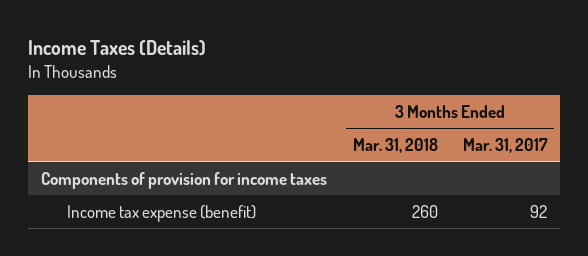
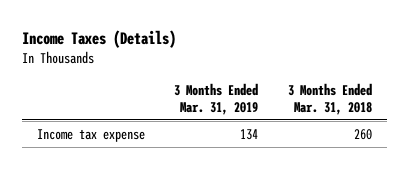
- | 3 Months Ended Mar. 31, 2018 | 3 Months Ended Mar. 31, 2017
+ | 3 Months Ended Mar. 31, 2019 | 3 Months Ended Mar. 31, 2018
- Components of provision for income taxes
- Income tax expense (benefit) | 260 | 92
+ Income tax expense | 134 | 260

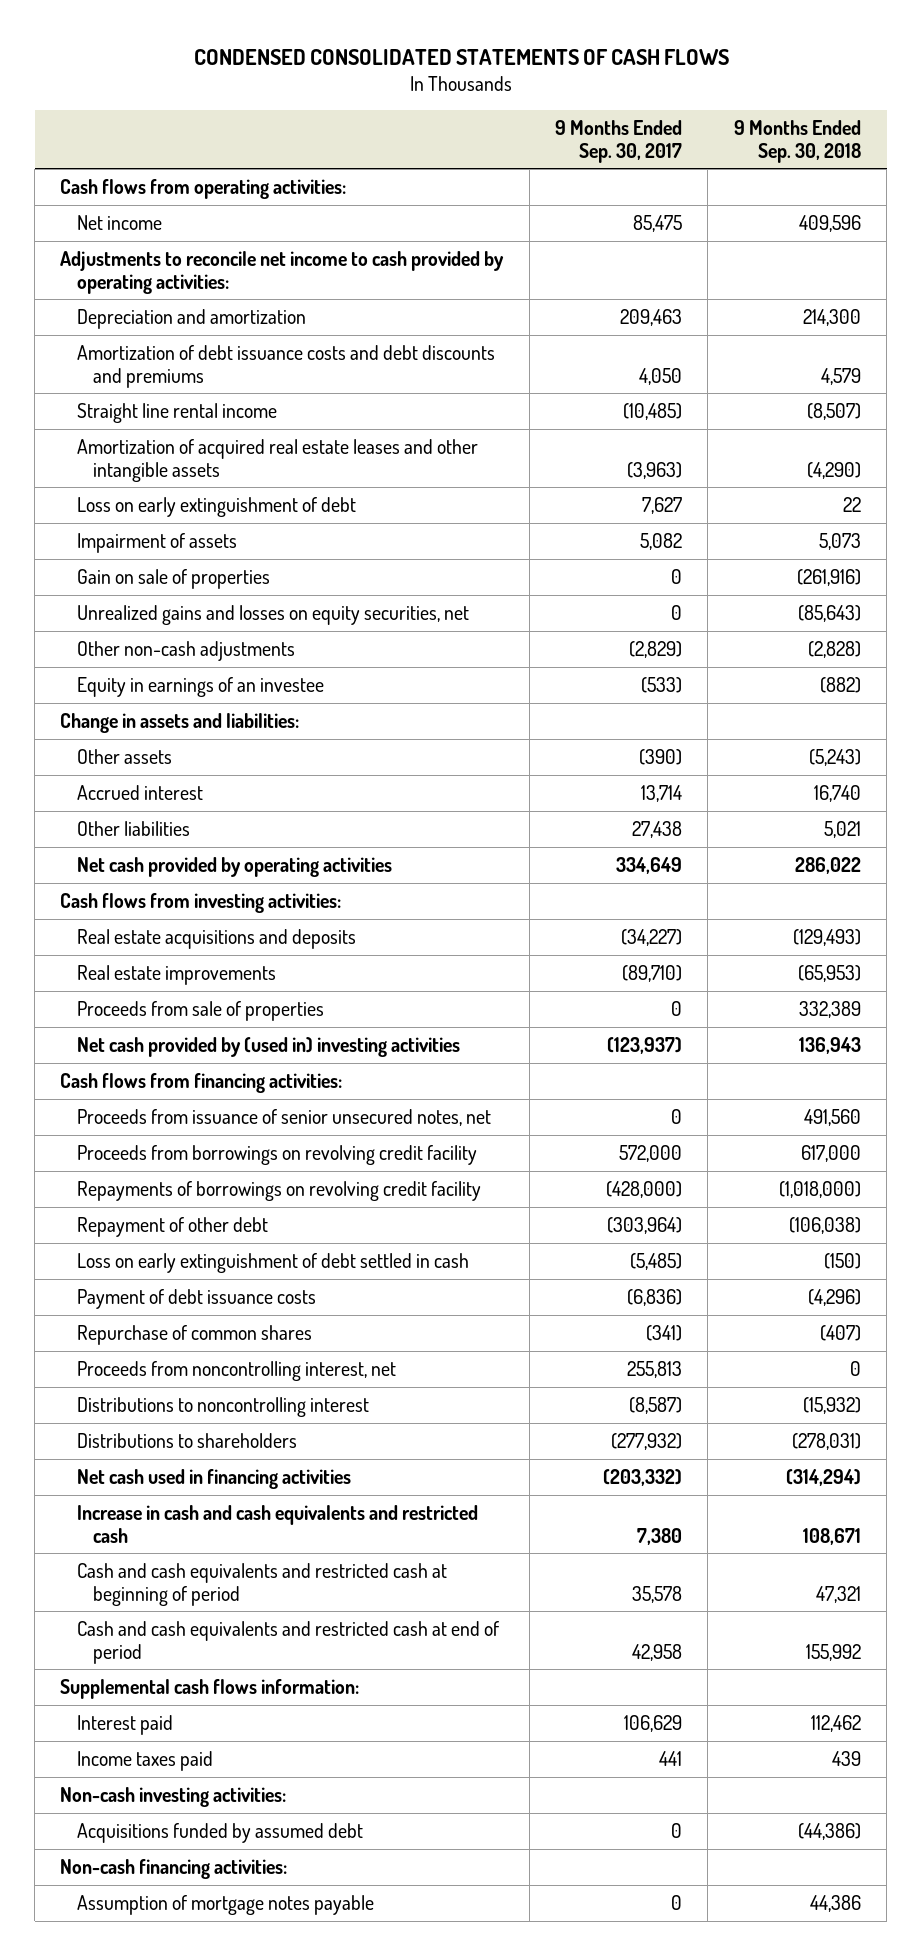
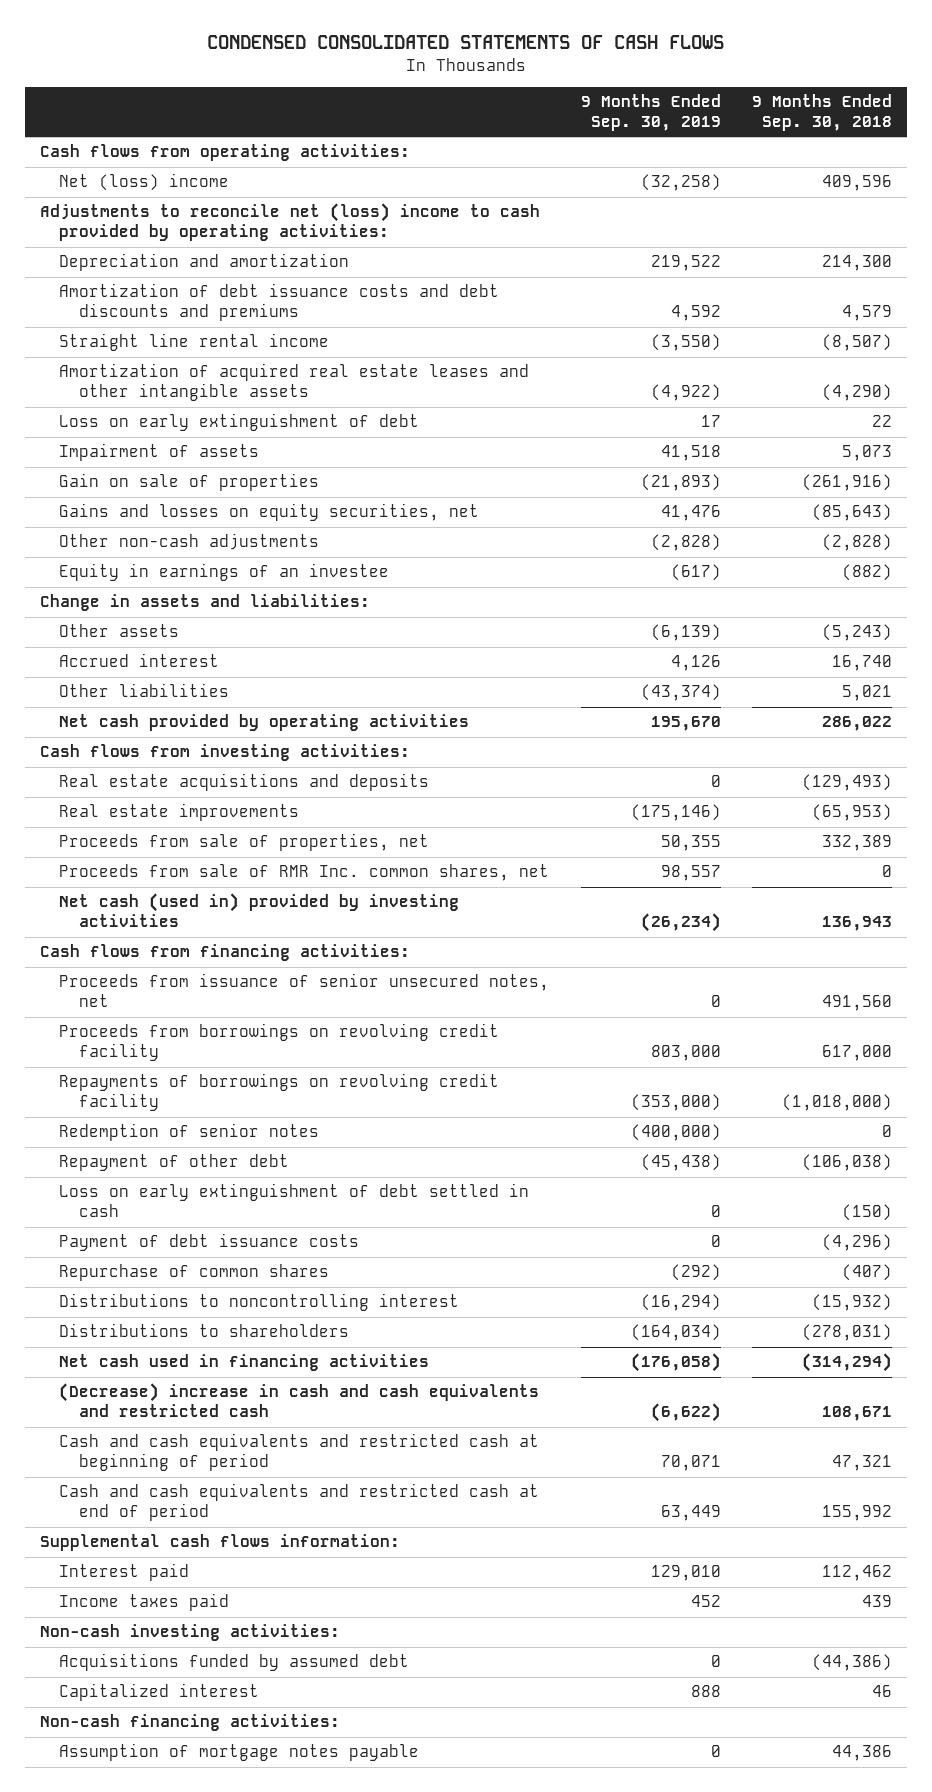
- | 9 Months Ended Sep. 30, 2017 | 9 Months Ended Sep. 30, 2018
+ | 9 Months Ended Sep. 30, 2019 | 9 Months Ended Sep. 30, 2018
- Net income | 85,475 | 409,596
- Adjustments to reconcile net income to cash provided by operating activities:
+ Net (loss) income | (32,258) | 409,596
+ Adjustments to reconcile net (loss) income to cash provided by operating activities:
- Unrealized gains and losses on equity securities, net | 0 | (85,643)
+ Gains and losses on equity securities, net | 41,476 | (85,643)
- Proceeds from sale of properties | 0 | 332,389
- Net cash provided by (used in) investing activities | (123,937) | 136,943
+ Proceeds from sale of properties, net | 50,355 | 332,389
+ Proceeds from sale of RMR Inc. common shares, net | 98,557 | 0
+ Net cash (used in) provided by investing activities | (26,234) | 136,943
+ Redemption of senior notes | (400,000) | 0
- Proceeds from noncontrolling interest, net | 255,813 | 0
- Increase in cash and cash equivalents and restricted cash | 7,380 | 108,671
+ (Decrease) increase in cash and cash equivalents and restricted cash | (6,622) | 108,671
+ Capitalized interest | 888 | 46

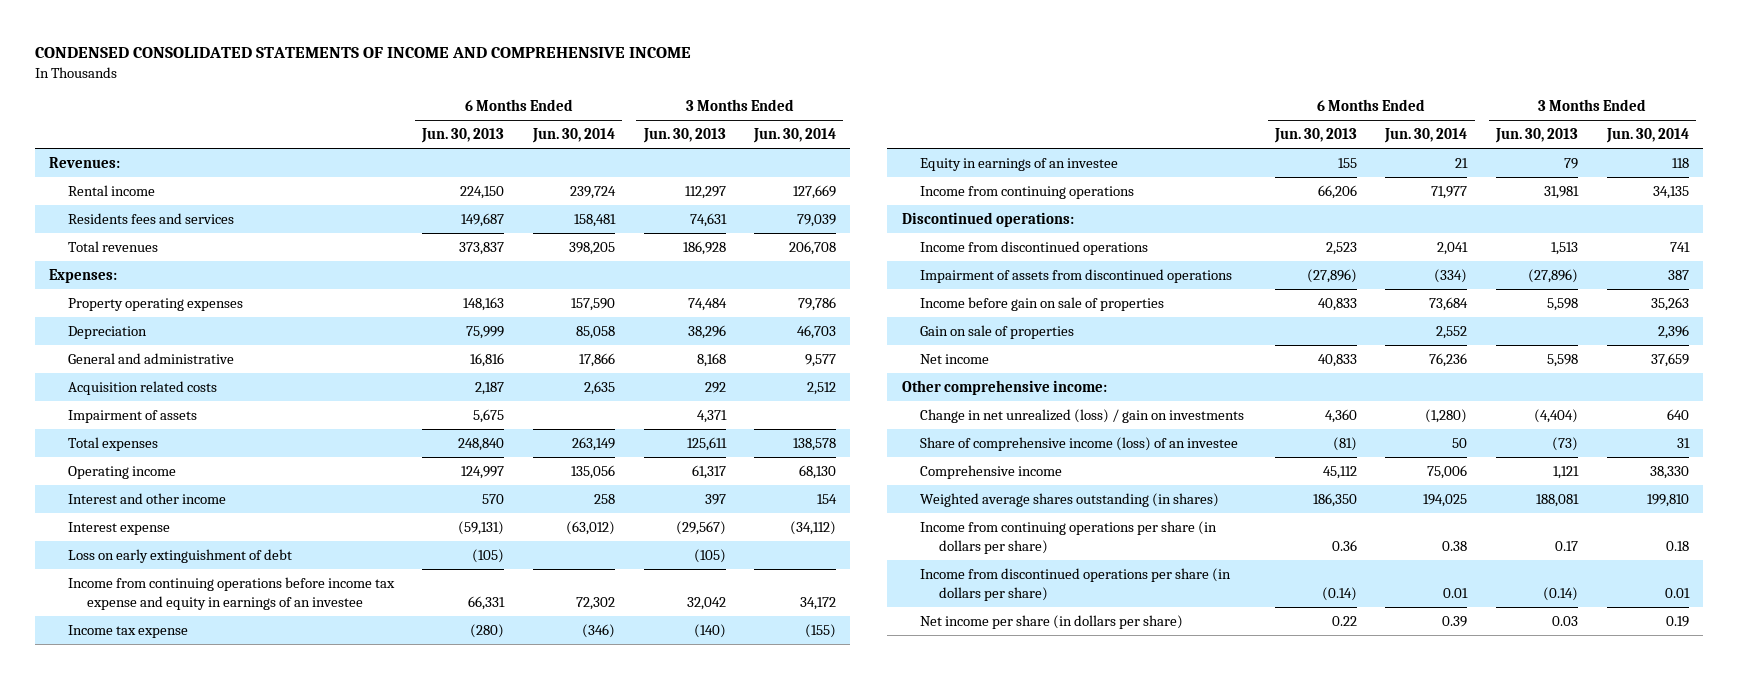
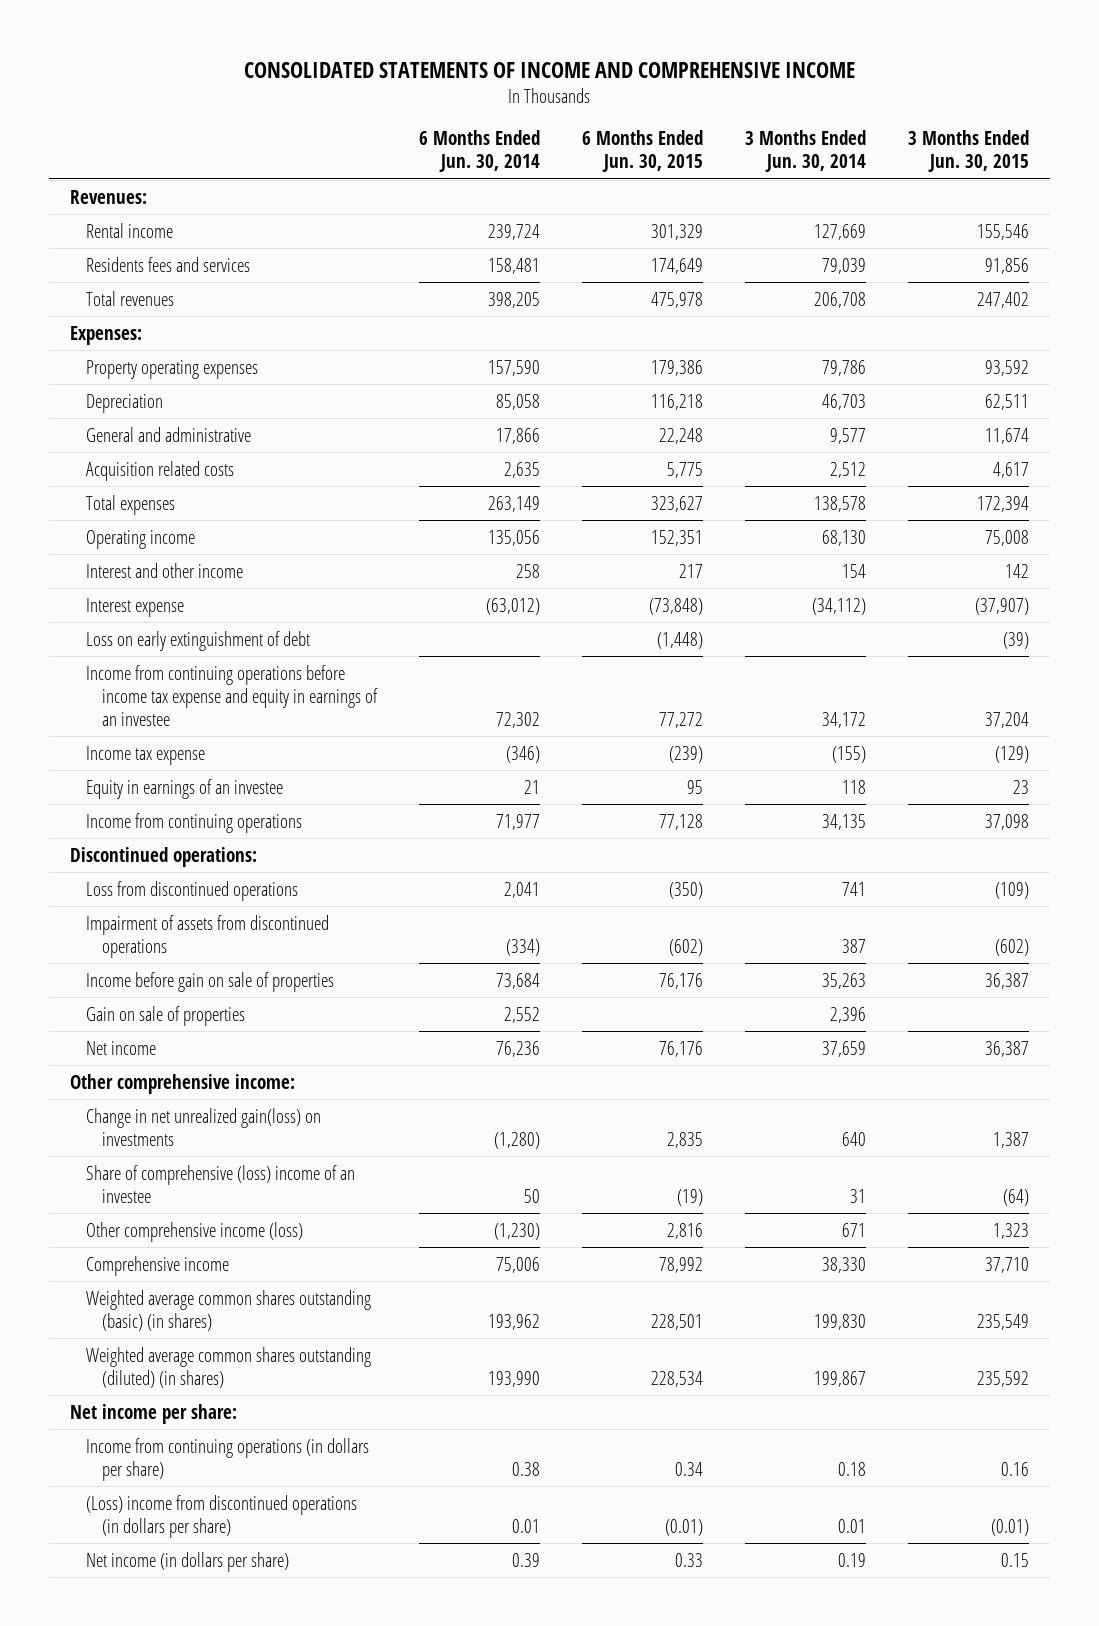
- CONDENSED CONSOLIDATED STATEMENTS OF INCOME AND COMPREHENSIVE INCOME
+ CONSOLIDATED STATEMENTS OF INCOME AND COMPREHENSIVE INCOME
- | 6 Months Ended Jun. 30, 2013 | 6 Months Ended Jun. 30, 2014 | 3 Months Ended Jun. 30, 2013 | 3 Months Ended Jun. 30, 2014
+ | 6 Months Ended Jun. 30, 2014 | 6 Months Ended Jun. 30, 2015 | 3 Months Ended Jun. 30, 2014 | 3 Months Ended Jun. 30, 2015
- Impairment of assets | 5,675 | | 4,371 |
- Income from discontinued operations | 2,523 | 2,041 | 1,513 | 741
+ Loss from discontinued operations | 2,041 | (350) | 741 | (109)
- Change in net unrealized (loss) / gain on investments | 4,360 | (1,280) | (4,404) | 640
- Share of comprehensive income (loss) of an investee | (81) | 50 | (73) | 31
+ Change in net unrealized gain(loss) on investments | (1,280) | 2,835 | 640 | 1,387
+ Share of comprehensive (loss) income of an investee | 50 | (19) | 31 | (64)
+ Other comprehensive income (loss) | (1,230) | 2,816 | 671 | 1,323
- Weighted average shares outstanding (in shares) | 186,350 | 194,025 | 188,081 | 199,810
- Income from continuing operations per share (in dollars per share) | 0.36 | 0.38 | 0.17 | 0.18
- Income from discontinued operations per share (in dollars per share) | (0.14) | 0.01 | (0.14) | 0.01
- Net income per share (in dollars per share) | 0.22 | 0.39 | 0.03 | 0.19
+ Weighted average common shares outstanding (basic) (in shares) | 193,962 | 228,501 | 199,830 | 235,549
+ Weighted average common shares outstanding (diluted) (in shares) | 193,990 | 228,534 | 199,867 | 235,592
+ Net income per share:
+ Income from continuing operations (in dollars per share) | 0.38 | 0.34 | 0.18 | 0.16
+ (Loss) income from discontinued operations (in dollars per share) | 0.01 | (0.01) | 0.01 | (0.01)
+ Net income (in dollars per share) | 0.39 | 0.33 | 0.19 | 0.15

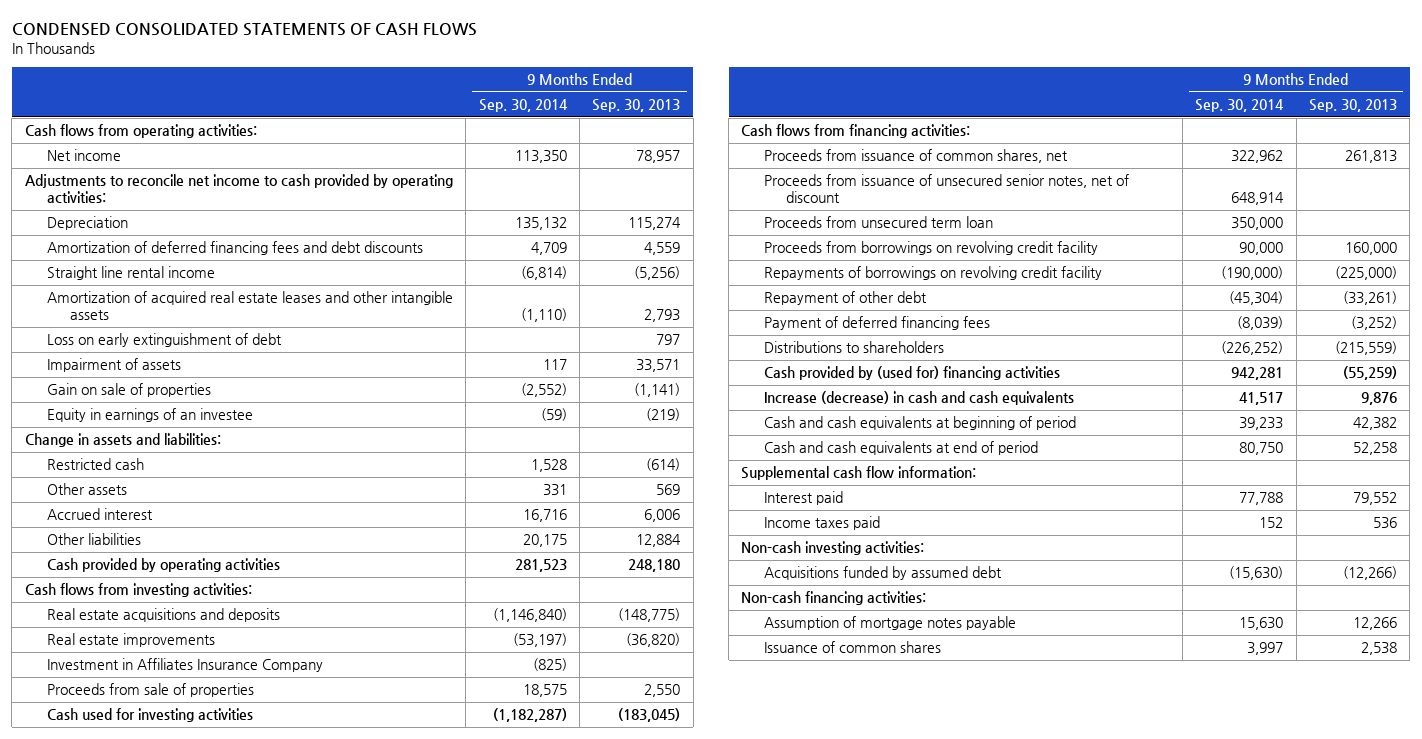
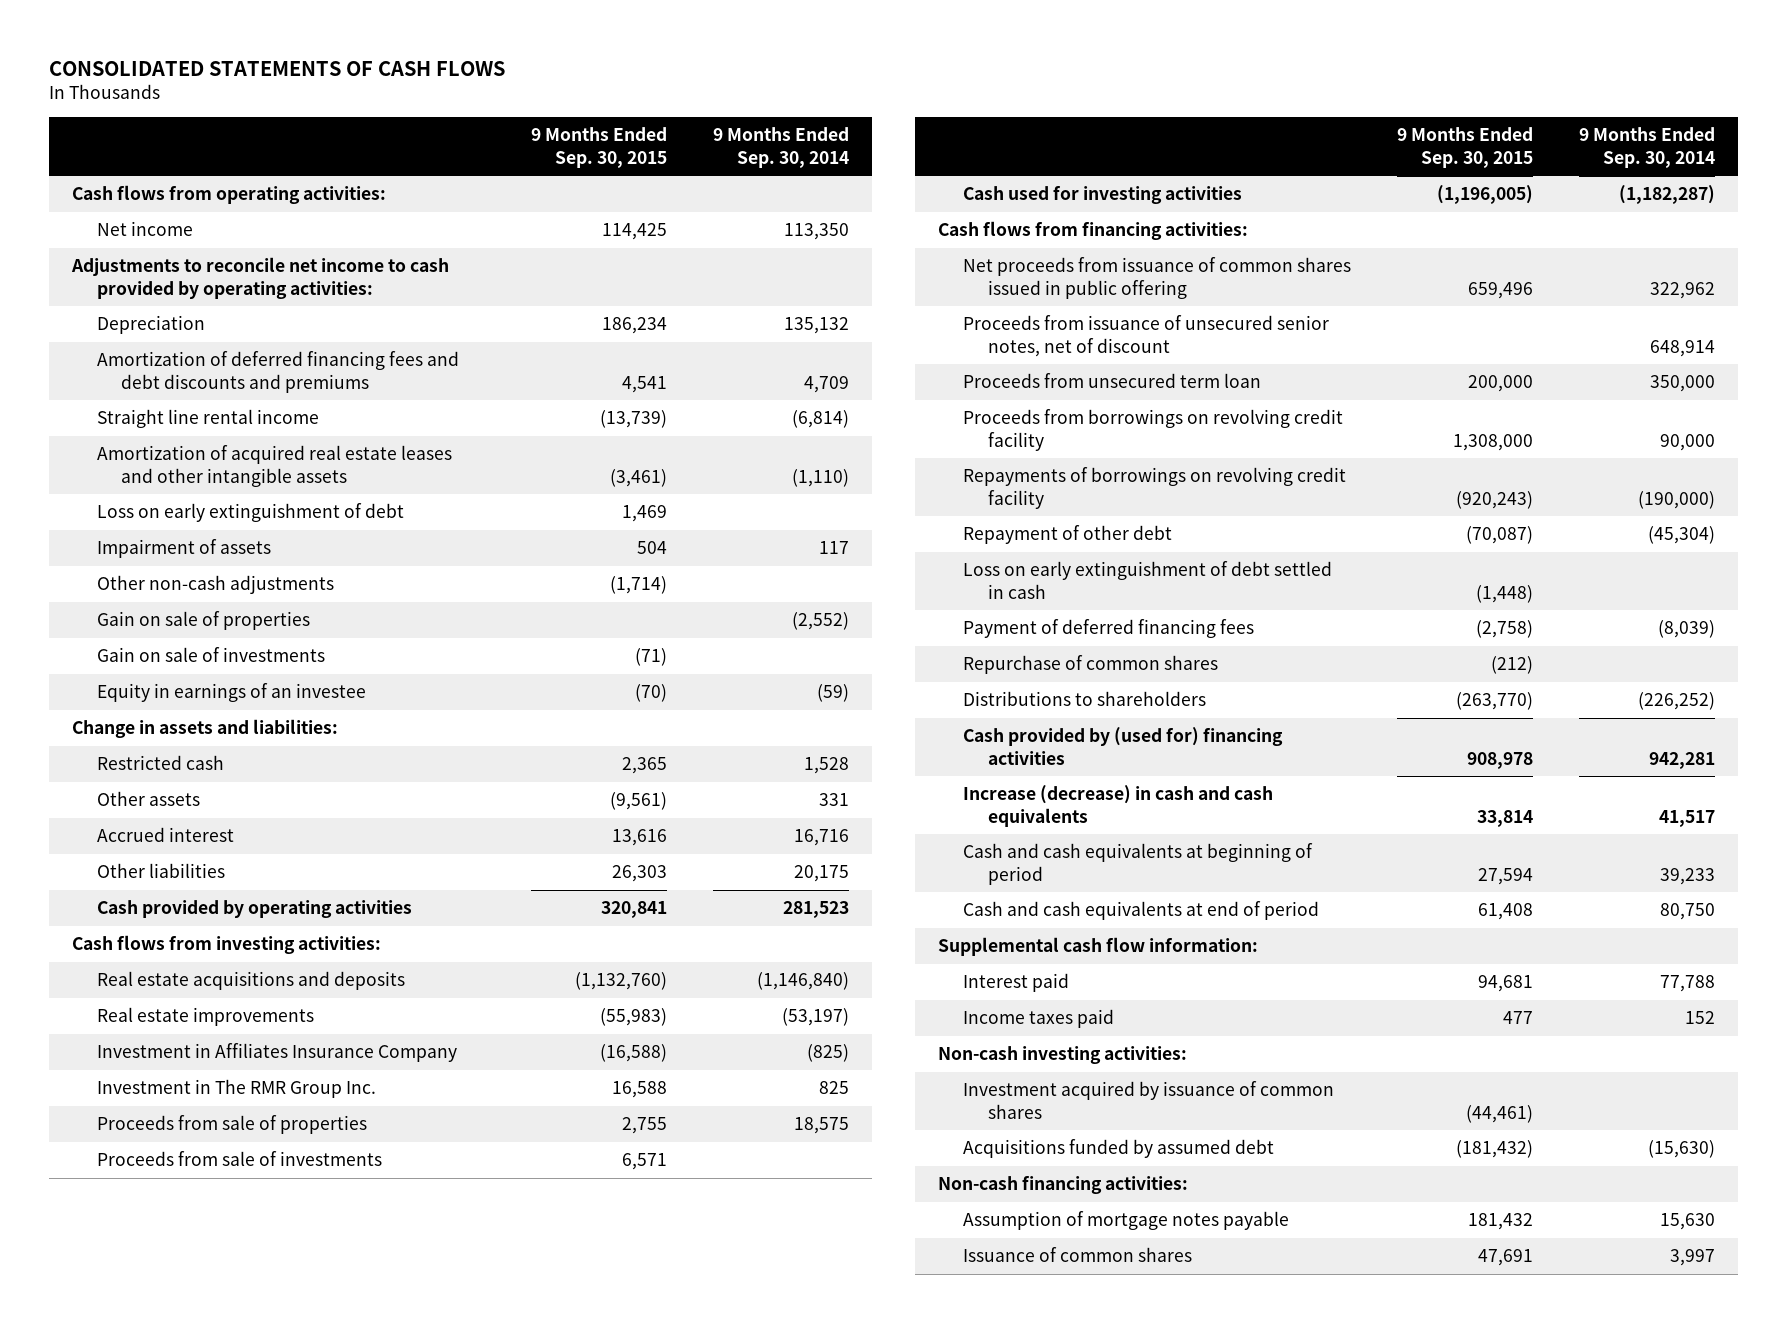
- CONDENSED CONSOLIDATED STATEMENTS OF CASH FLOWS
+ CONSOLIDATED STATEMENTS OF CASH FLOWS
- | 9 Months Ended Sep. 30, 2014 | 9 Months Ended Sep. 30, 2013
+ | 9 Months Ended Sep. 30, 2015 | 9 Months Ended Sep. 30, 2014
- Amortization of deferred financing fees and debt discounts | 4,709 | 4,559
+ Amortization of deferred financing fees and debt discounts and premiums | 4,541 | 4,709
+ Other non-cash adjustments | (1,714) |
+ Gain on sale of investments | (71) |
+ Investment in The RMR Group Inc. | 16,588 | 825
+ Proceeds from sale of investments | 6,571 |
- Proceeds from issuance of common shares, net | 322,962 | 261,813
+ Net proceeds from issuance of common shares issued in public offering | 659,496 | 322,962
+ Loss on early extinguishment of debt settled in cash | (1,448) |
+ Repurchase of common shares | (212) |
+ Investment acquired by issuance of common shares | (44,461) |

